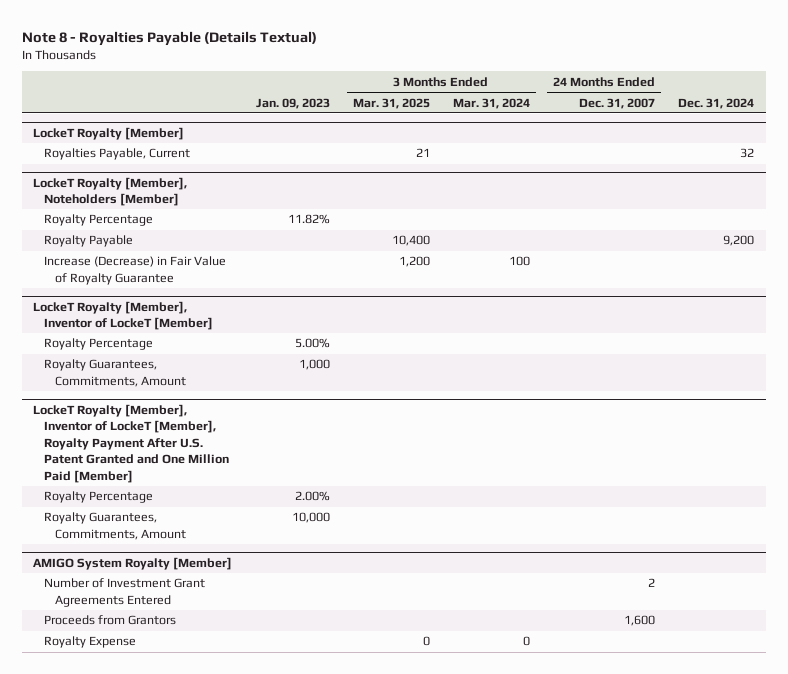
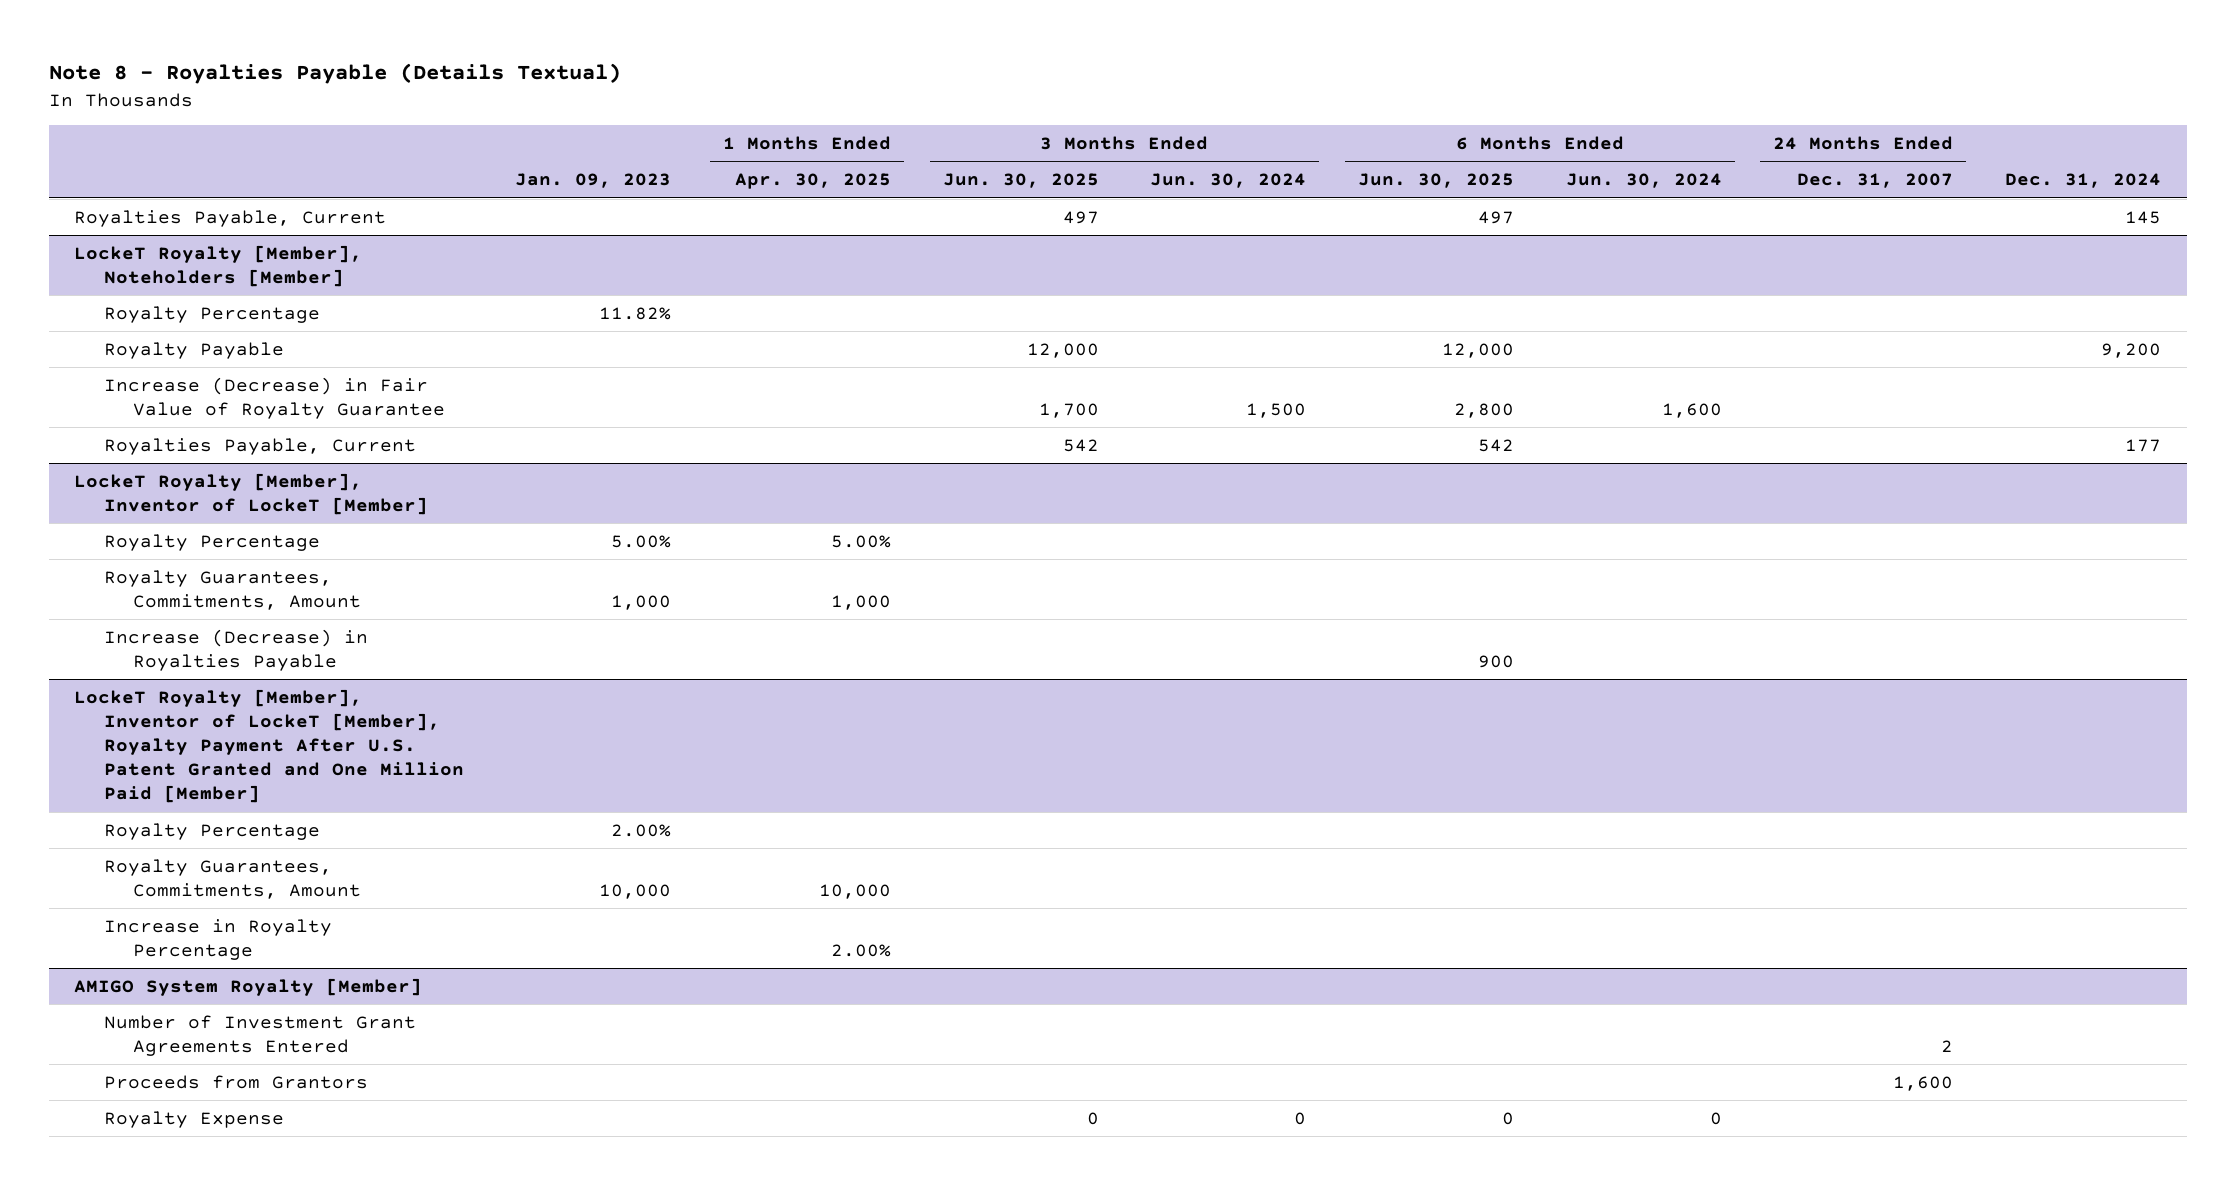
- | Jan. 09, 2023 | 3 Months Ended Mar. 31, 2025 | 3 Months Ended Mar. 31, 2024 | 24 Months Ended Dec. 31, 2007 | Dec. 31, 2024
+ | Jan. 09, 2023 | 1 Months Ended Apr. 30, 2025 | 3 Months Ended Jun. 30, 2025 | 3 Months Ended Jun. 30, 2024 | 6 Months Ended Jun. 30, 2025 | 6 Months Ended Jun. 30, 2024 | 24 Months Ended Dec. 31, 2007 | Dec. 31, 2024
- LockeT Royalty [Member]
- Royalties Payable, Current | | 21 | | | 32
+ Royalties Payable, Current | | | 497 | | 497 | | | 145
@ LockeT Royalty [Member], Noteholders [Member]
+ Royalties Payable, Current | | | 542 | | 542 | | | 177
@ LockeT Royalty [Member], Inventor of LockeT [Member]
+ Increase (Decrease) in Royalties Payable | | | | | 900 | | |
@ LockeT Royalty [Member], Inventor of LockeT [Member], Royalty Payment After U.S. Patent Granted and One Million Paid [Member]
+ Increase in Royalty Percentage | | 2.00% | | | | | |

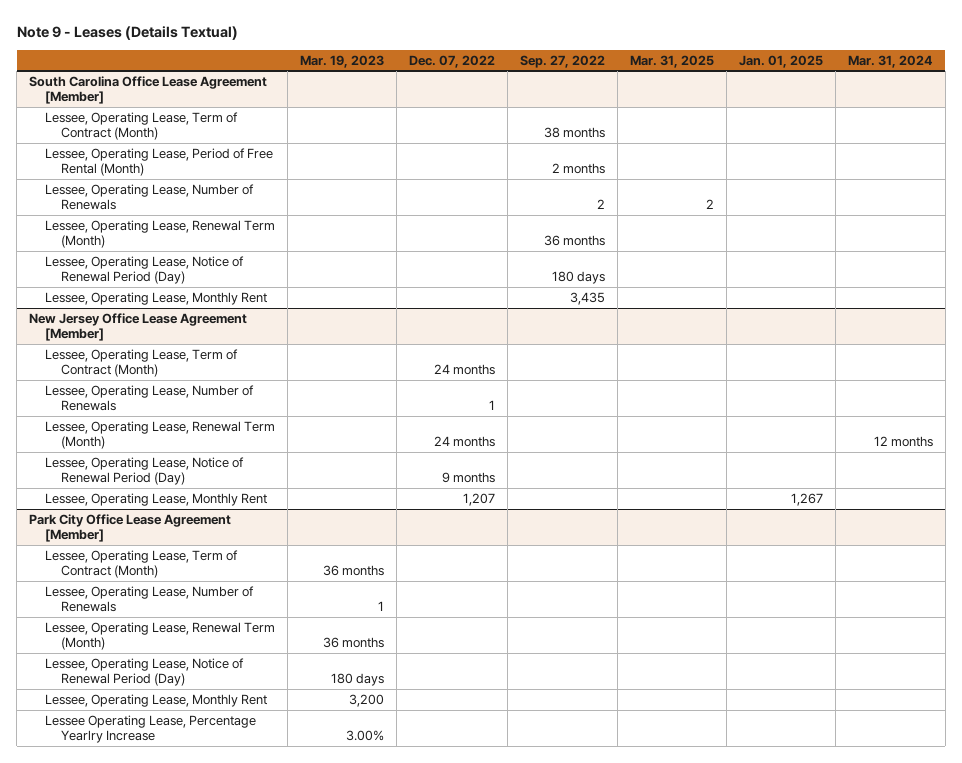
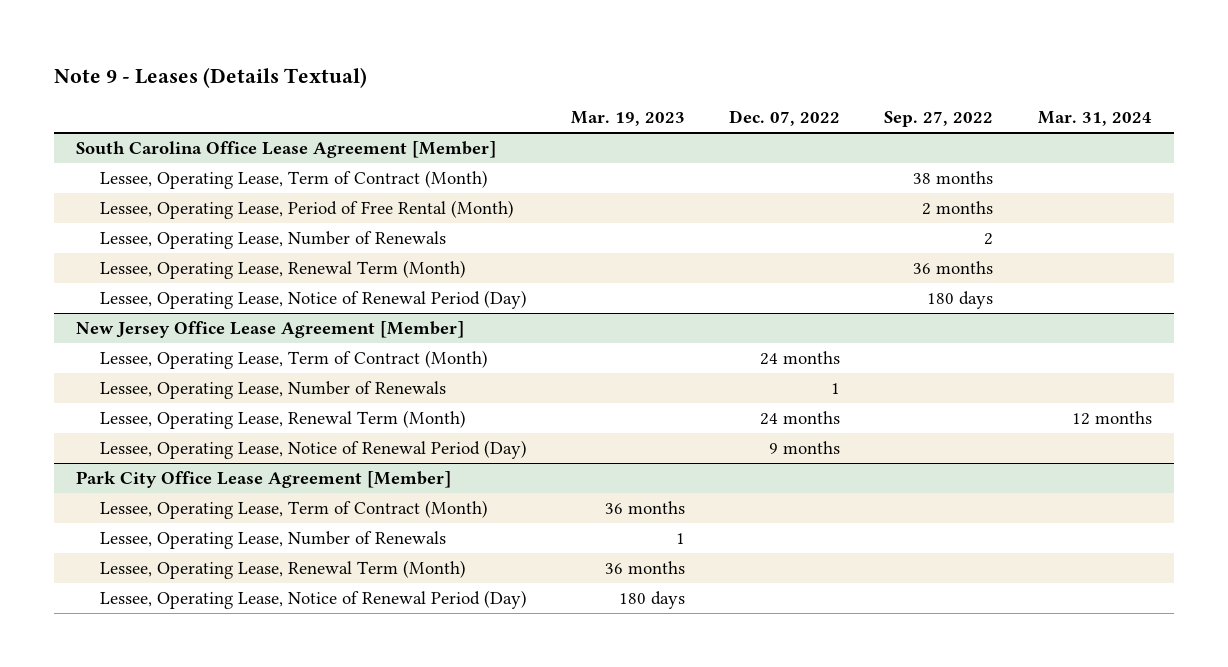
- | Mar. 19, 2023 | Dec. 07, 2022 | Sep. 27, 2022 | Mar. 31, 2025 | Jan. 01, 2025 | Mar. 31, 2024
+ | Mar. 19, 2023 | Dec. 07, 2022 | Sep. 27, 2022 | Mar. 31, 2024
@ South Carolina Office Lease Agreement [Member]
- Lessee, Operating Lease, Monthly Rent | | | 3,435 | | |
@ New Jersey Office Lease Agreement [Member]
- Lessee, Operating Lease, Monthly Rent | | 1,207 | | | 1,267 |
@ Park City Office Lease Agreement [Member]
- Lessee, Operating Lease, Monthly Rent | 3,200 | | | | |
- Lessee Operating Lease, Percentage Yearlry Increase | 3.00% | | | | |

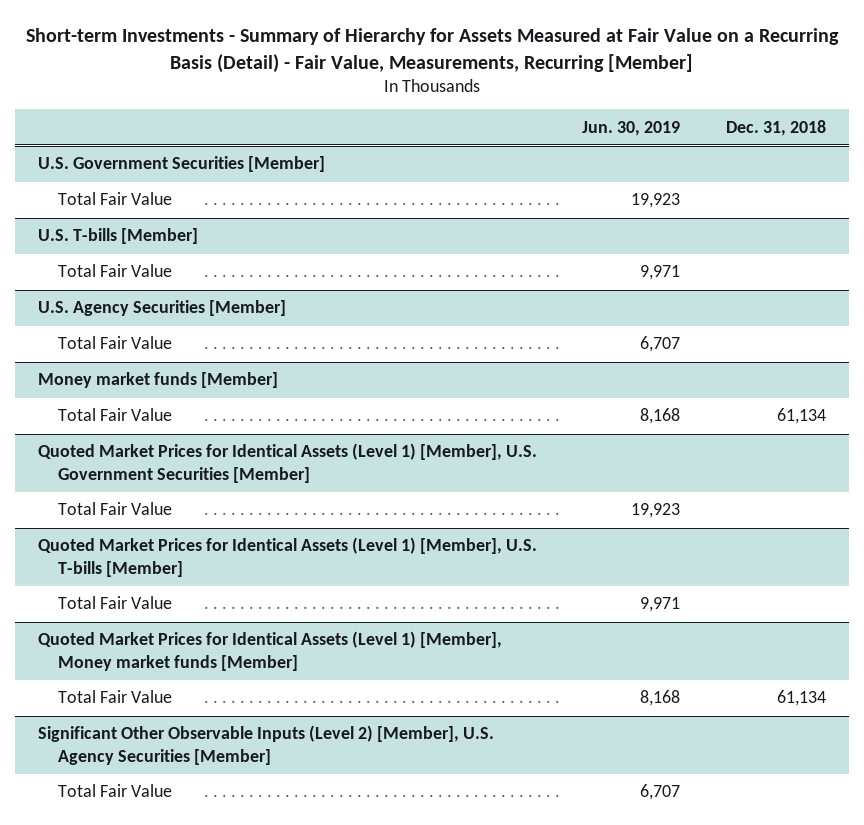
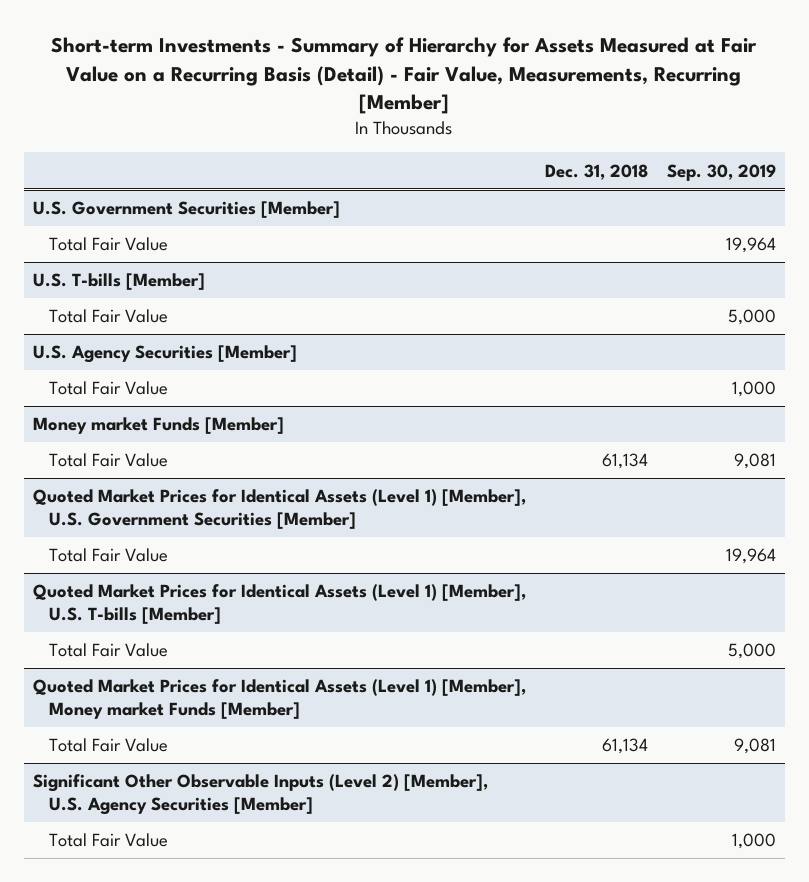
- | Jun. 30, 2019 | Dec. 31, 2018
+ | Dec. 31, 2018 | Sep. 30, 2019
- Money market funds [Member]
+ Money market Funds [Member]
- Quoted Market Prices for Identical Assets (Level 1) [Member], Money market funds [Member]
+ Quoted Market Prices for Identical Assets (Level 1) [Member], Money market Funds [Member]

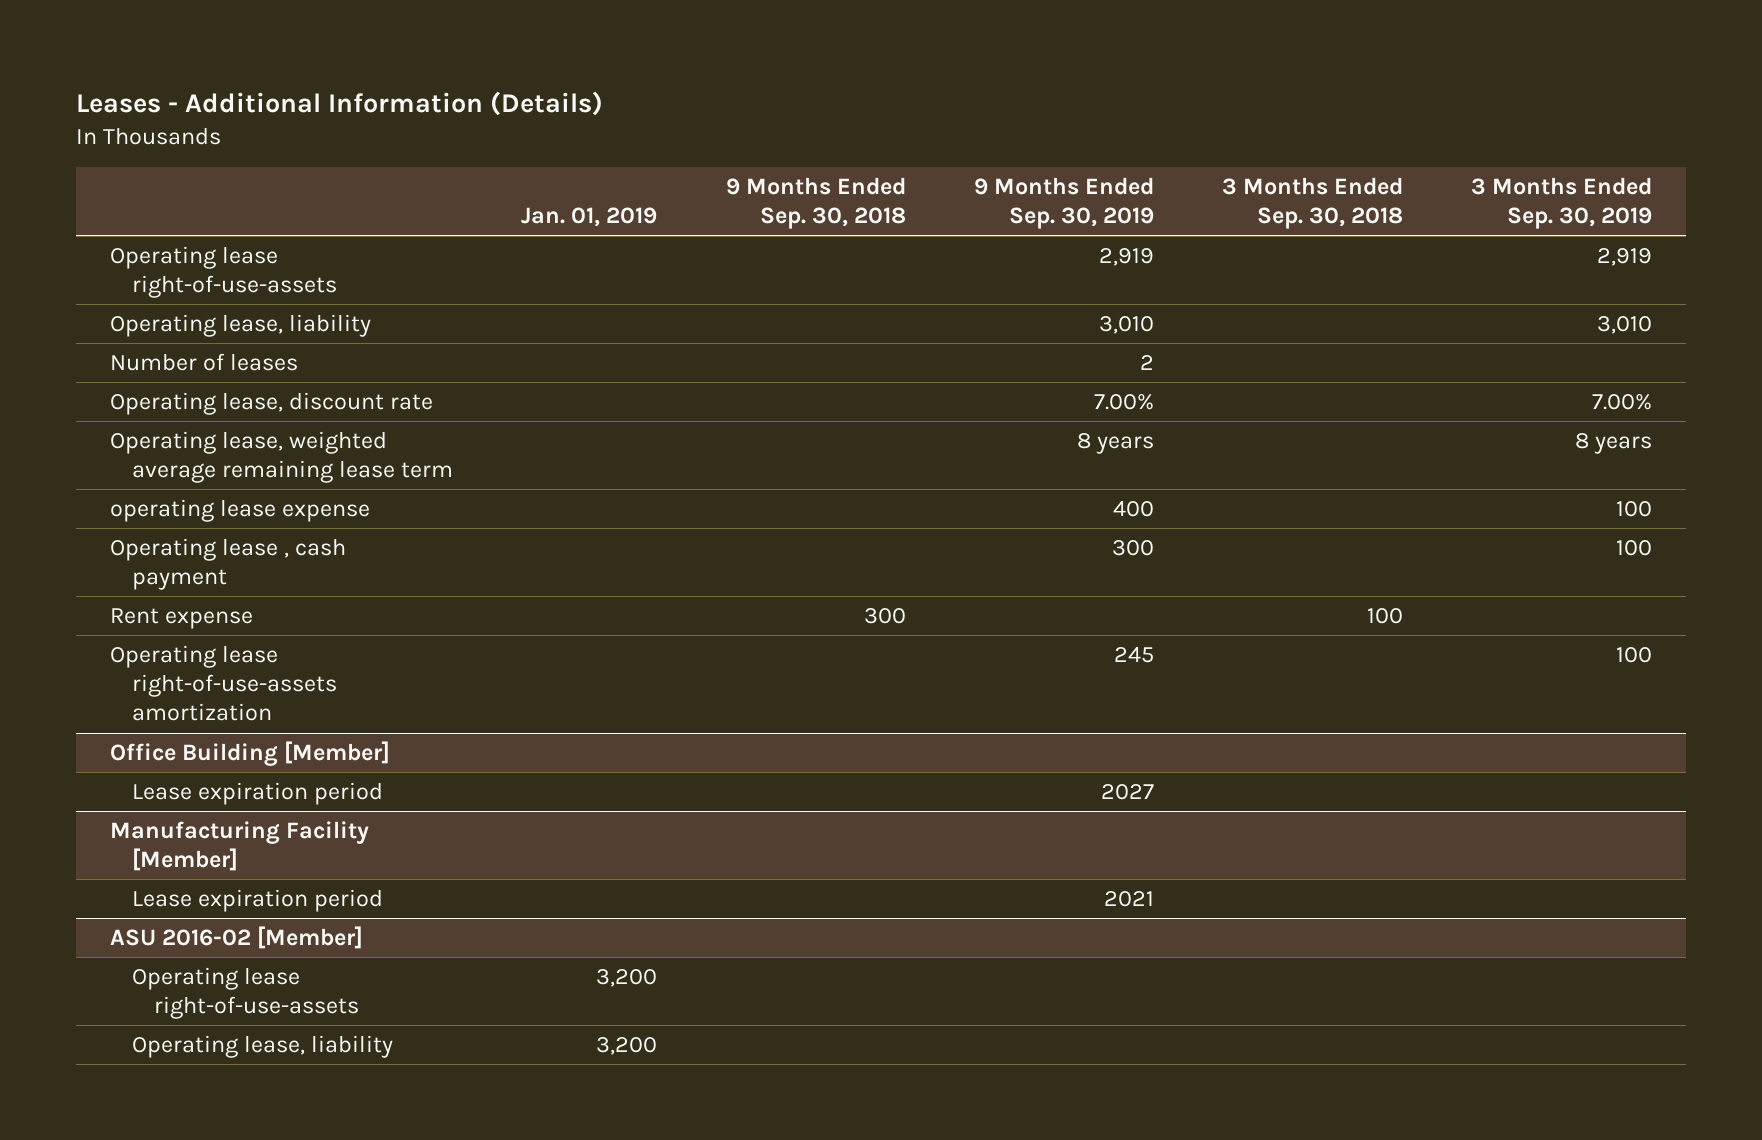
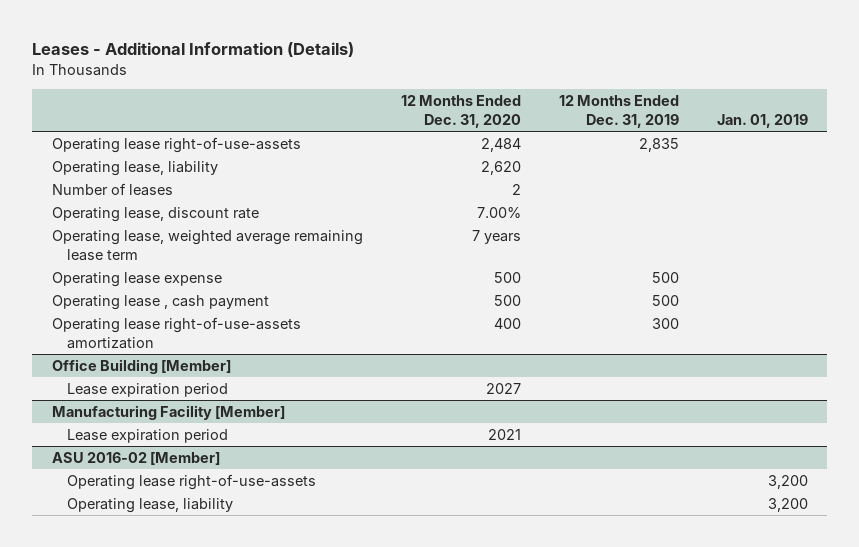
- | Jan. 01, 2019 | 9 Months Ended Sep. 30, 2018 | 9 Months Ended Sep. 30, 2019 | 3 Months Ended Sep. 30, 2018 | 3 Months Ended Sep. 30, 2019
+ | 12 Months Ended Dec. 31, 2020 | 12 Months Ended Dec. 31, 2019 | Jan. 01, 2019
- operating lease expense | | | 400 | | 100
+ Operating lease expense | 500 | 500 |
- Rent expense | | 300 | | 100 |

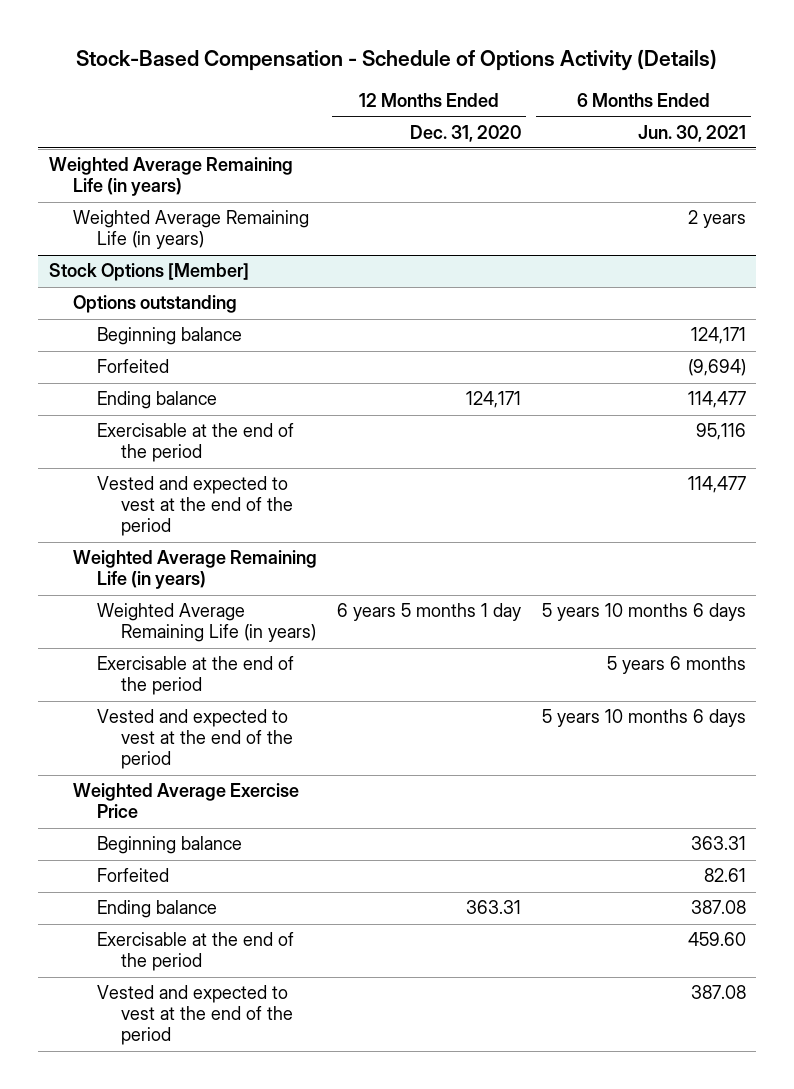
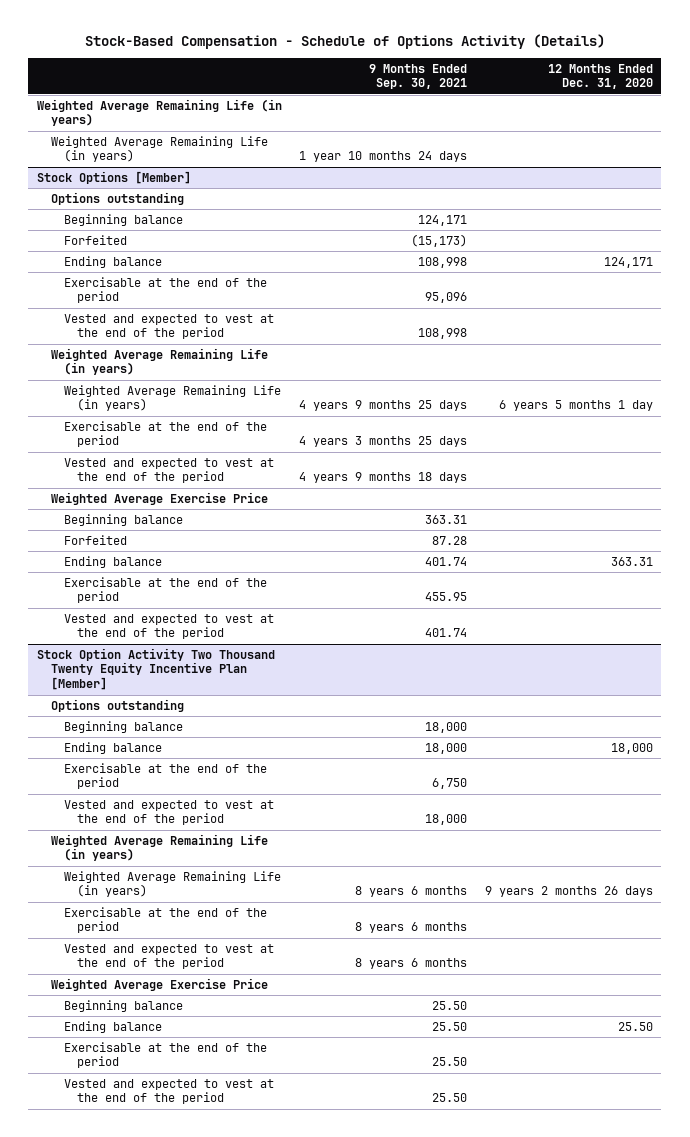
- | 12 Months Ended Dec. 31, 2020 | 6 Months Ended Jun. 30, 2021
+ | 9 Months Ended Sep. 30, 2021 | 12 Months Ended Dec. 31, 2020
+ Stock Option Activity Two Thousand Twenty Equity Incentive Plan [Member]
+ Options outstanding
+ Beginning balance | 18,000 |
+ Ending balance | 18,000 | 18,000
+ Exercisable at the end of the period | 6,750 |
+ Vested and expected to vest at the end of the period | 18,000 |
+ Weighted Average Remaining Life (in years)
+ Weighted Average Remaining Life (in years) | 8 years 6 months | 9 years 2 months 26 days
+ Exercisable at the end of the period | 8 years 6 months |
+ Vested and expected to vest at the end of the period | 8 years 6 months |
+ Weighted Average Exercise Price
+ Beginning balance | 25.50 |
+ Ending balance | 25.50 | 25.50
+ Exercisable at the end of the period | 25.50 |
+ Vested and expected to vest at the end of the period | 25.50 |

